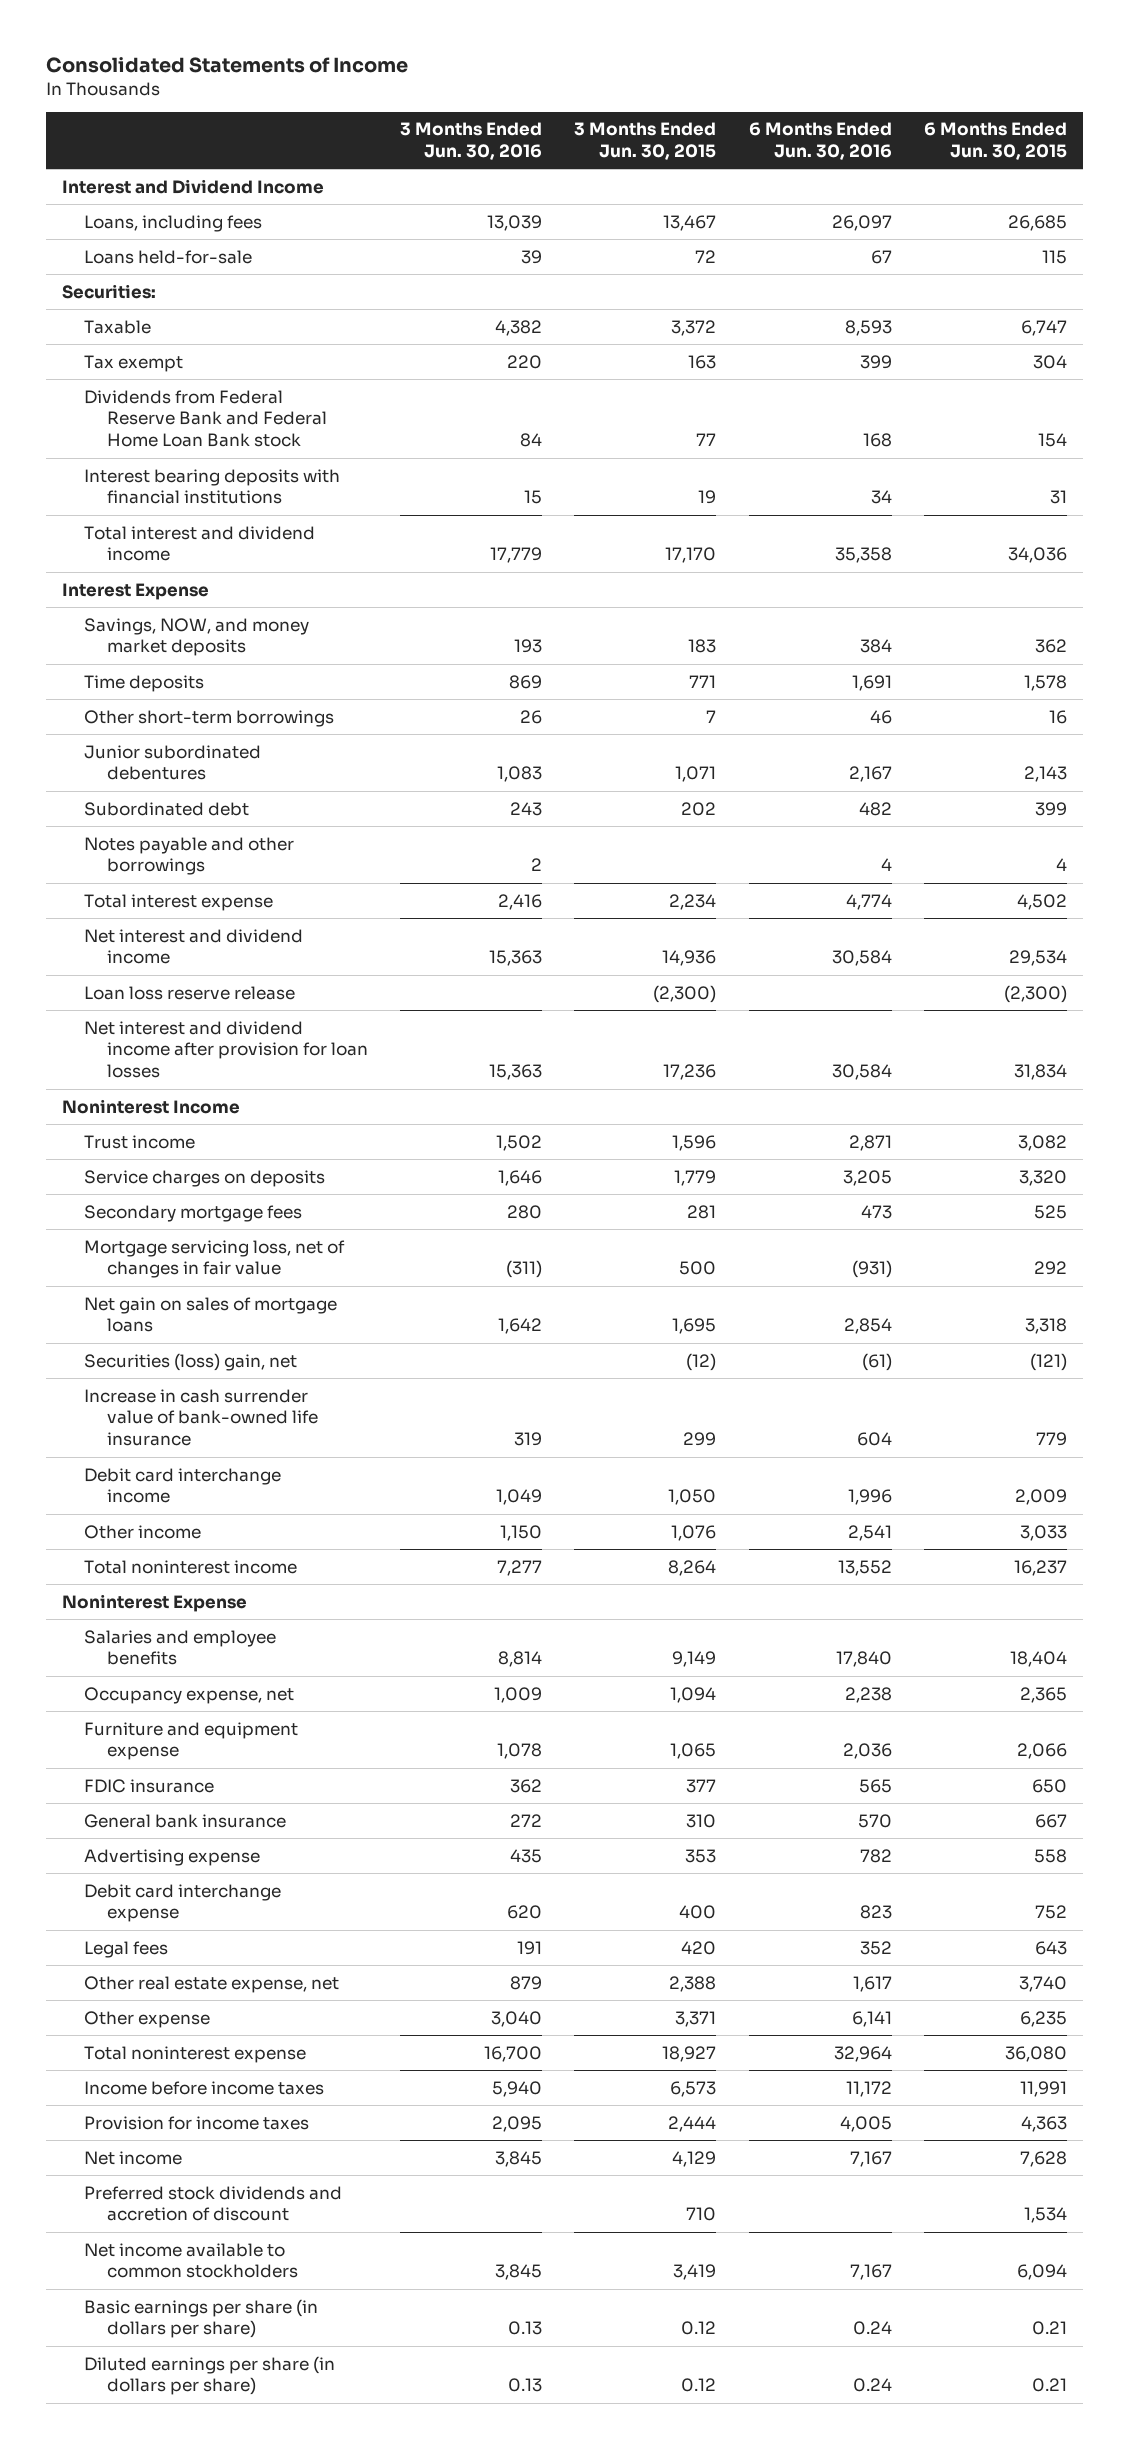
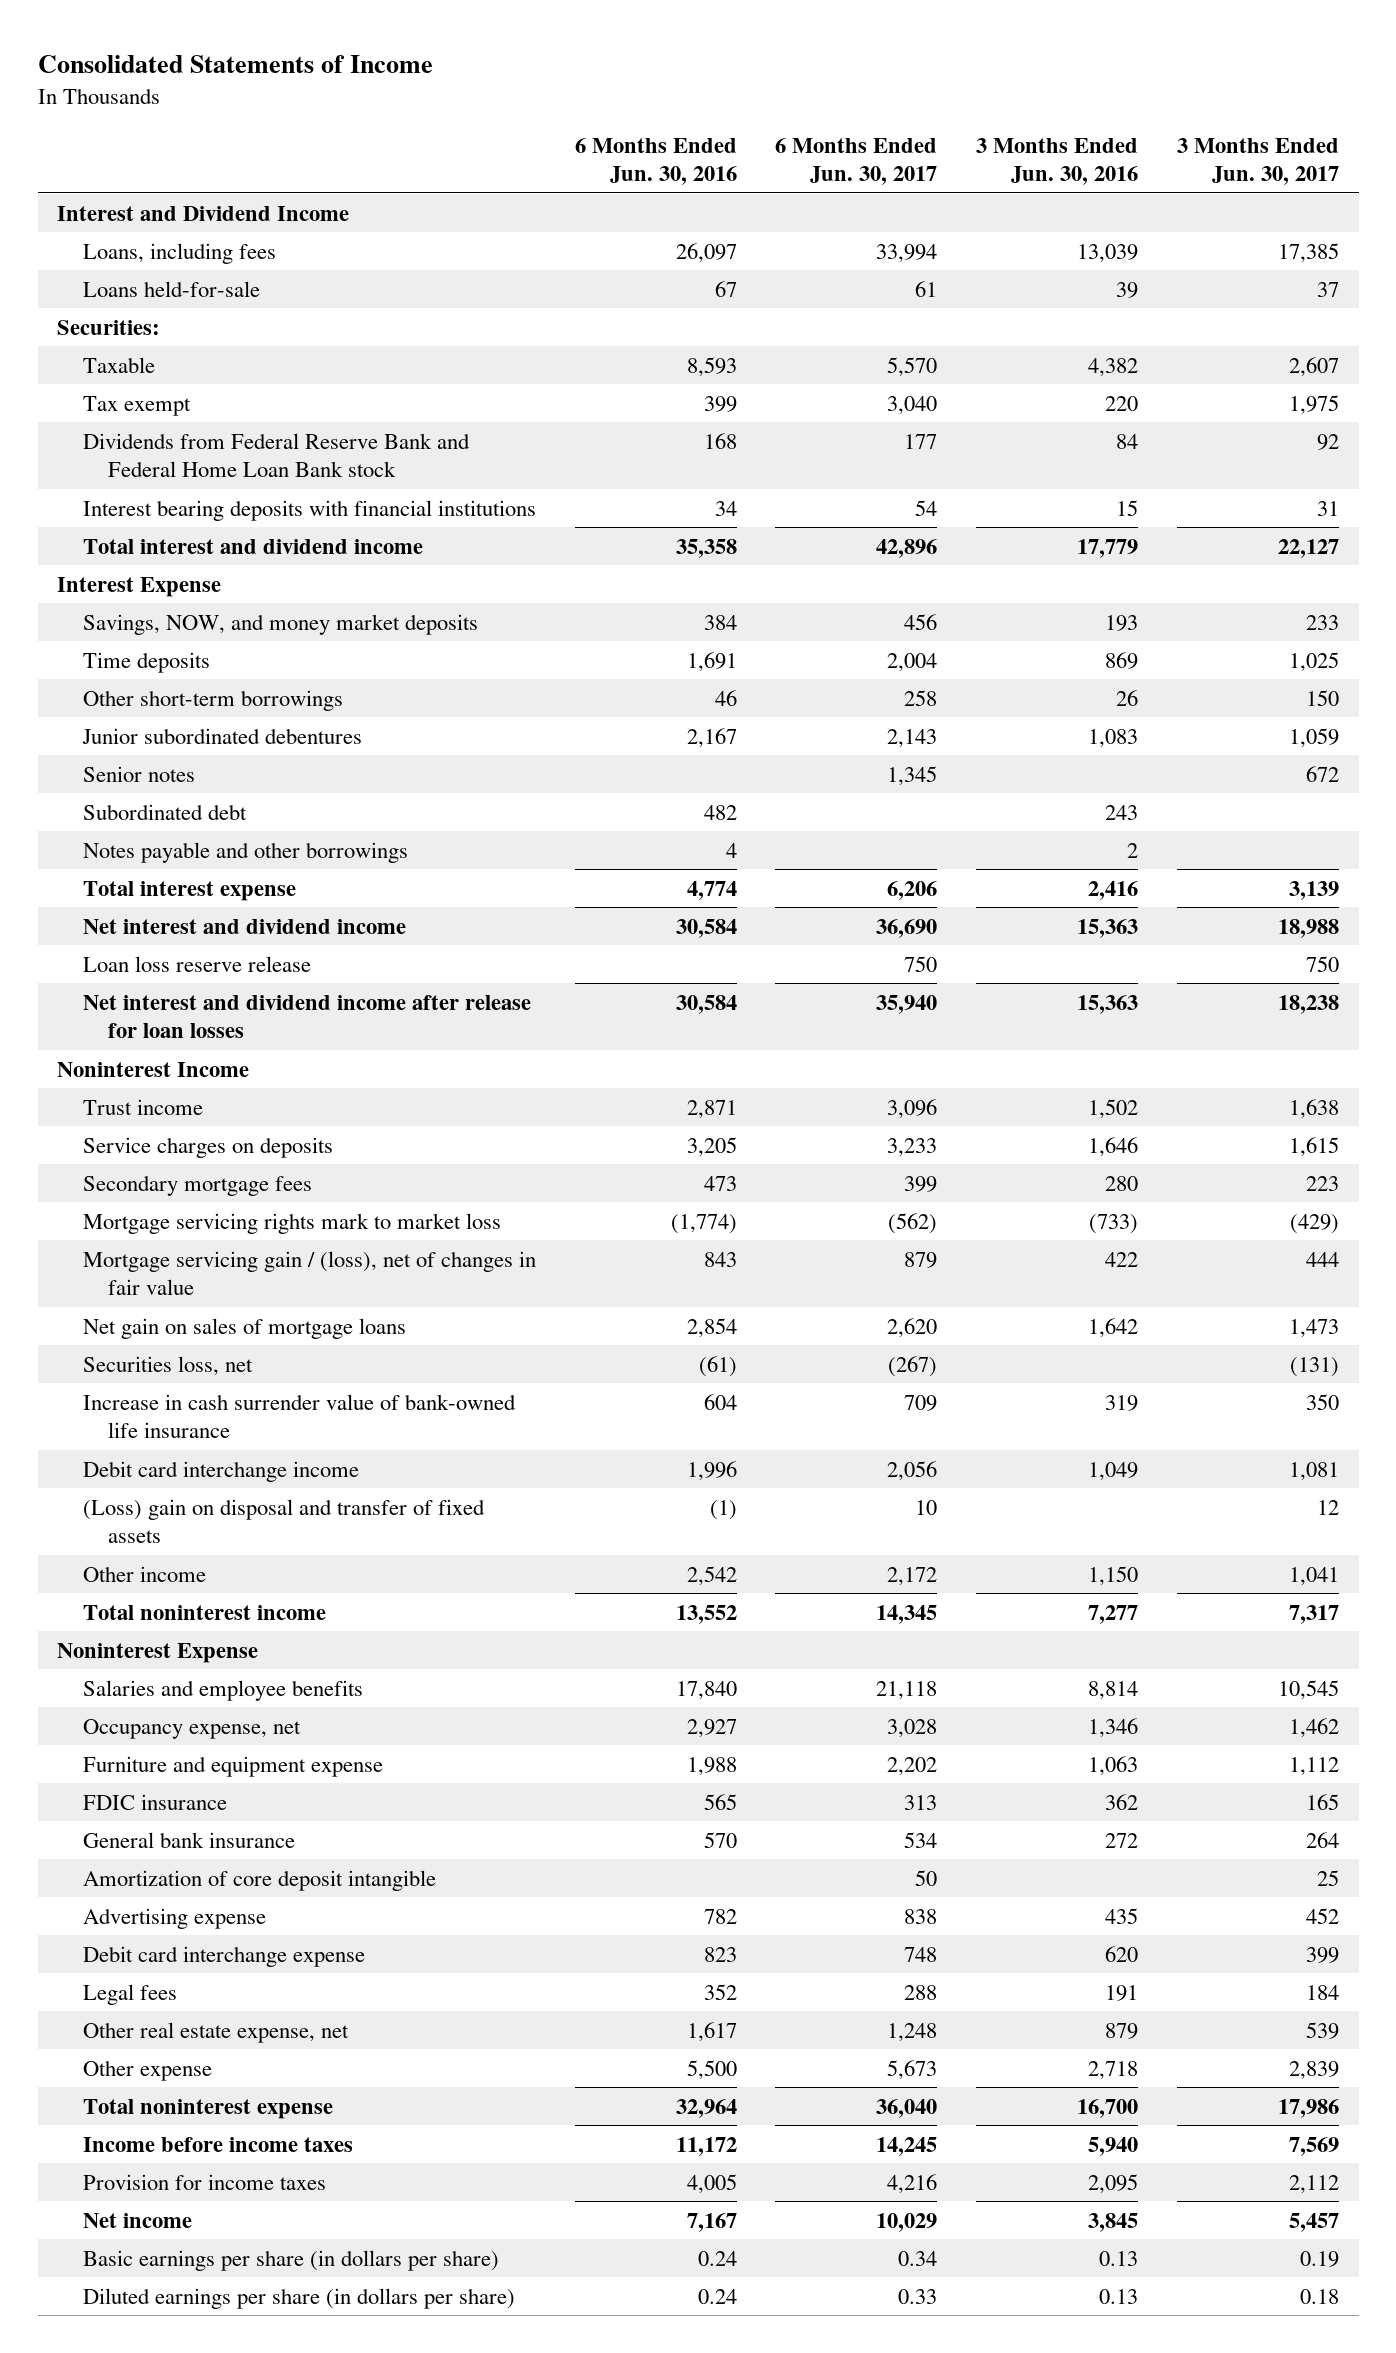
- | 3 Months Ended Jun. 30, 2016 | 3 Months Ended Jun. 30, 2015 | 6 Months Ended Jun. 30, 2016 | 6 Months Ended Jun. 30, 2015
+ | 6 Months Ended Jun. 30, 2016 | 6 Months Ended Jun. 30, 2017 | 3 Months Ended Jun. 30, 2016 | 3 Months Ended Jun. 30, 2017
+ Senior notes | | 1,345 | | 672
- Net interest and dividend income after provision for loan losses | 15,363 | 17,236 | 30,584 | 31,834
+ Net interest and dividend income after release for loan losses | 30,584 | 35,940 | 15,363 | 18,238
- Mortgage servicing loss, net of changes in fair value | (311) | 500 | (931) | 292
+ Mortgage servicing rights mark to market loss | (1,774) | (562) | (733) | (429)
+ Mortgage servicing gain / (loss), net of changes in fair value | 843 | 879 | 422 | 444
- Securities (loss) gain, net | | (12) | (61) | (121)
+ Securities loss, net | (61) | (267) | | (131)
- Other income | 1,150 | 1,076 | 2,541 | 3,033
+ (Loss) gain on disposal and transfer of fixed assets | (1) | 10 | | 12
+ Other income | 2,542 | 2,172 | 1,150 | 1,041
- Occupancy expense, net | 1,009 | 1,094 | 2,238 | 2,365
- Furniture and equipment expense | 1,078 | 1,065 | 2,036 | 2,066
+ Occupancy expense, net | 2,927 | 3,028 | 1,346 | 1,462
+ Furniture and equipment expense | 1,988 | 2,202 | 1,063 | 1,112
+ Amortization of core deposit intangible | | 50 | | 25
- Other expense | 3,040 | 3,371 | 6,141 | 6,235
+ Other expense | 5,500 | 5,673 | 2,718 | 2,839
- Preferred stock dividends and accretion of discount | | 710 | | 1,534
- Net income available to common stockholders | 3,845 | 3,419 | 7,167 | 6,094

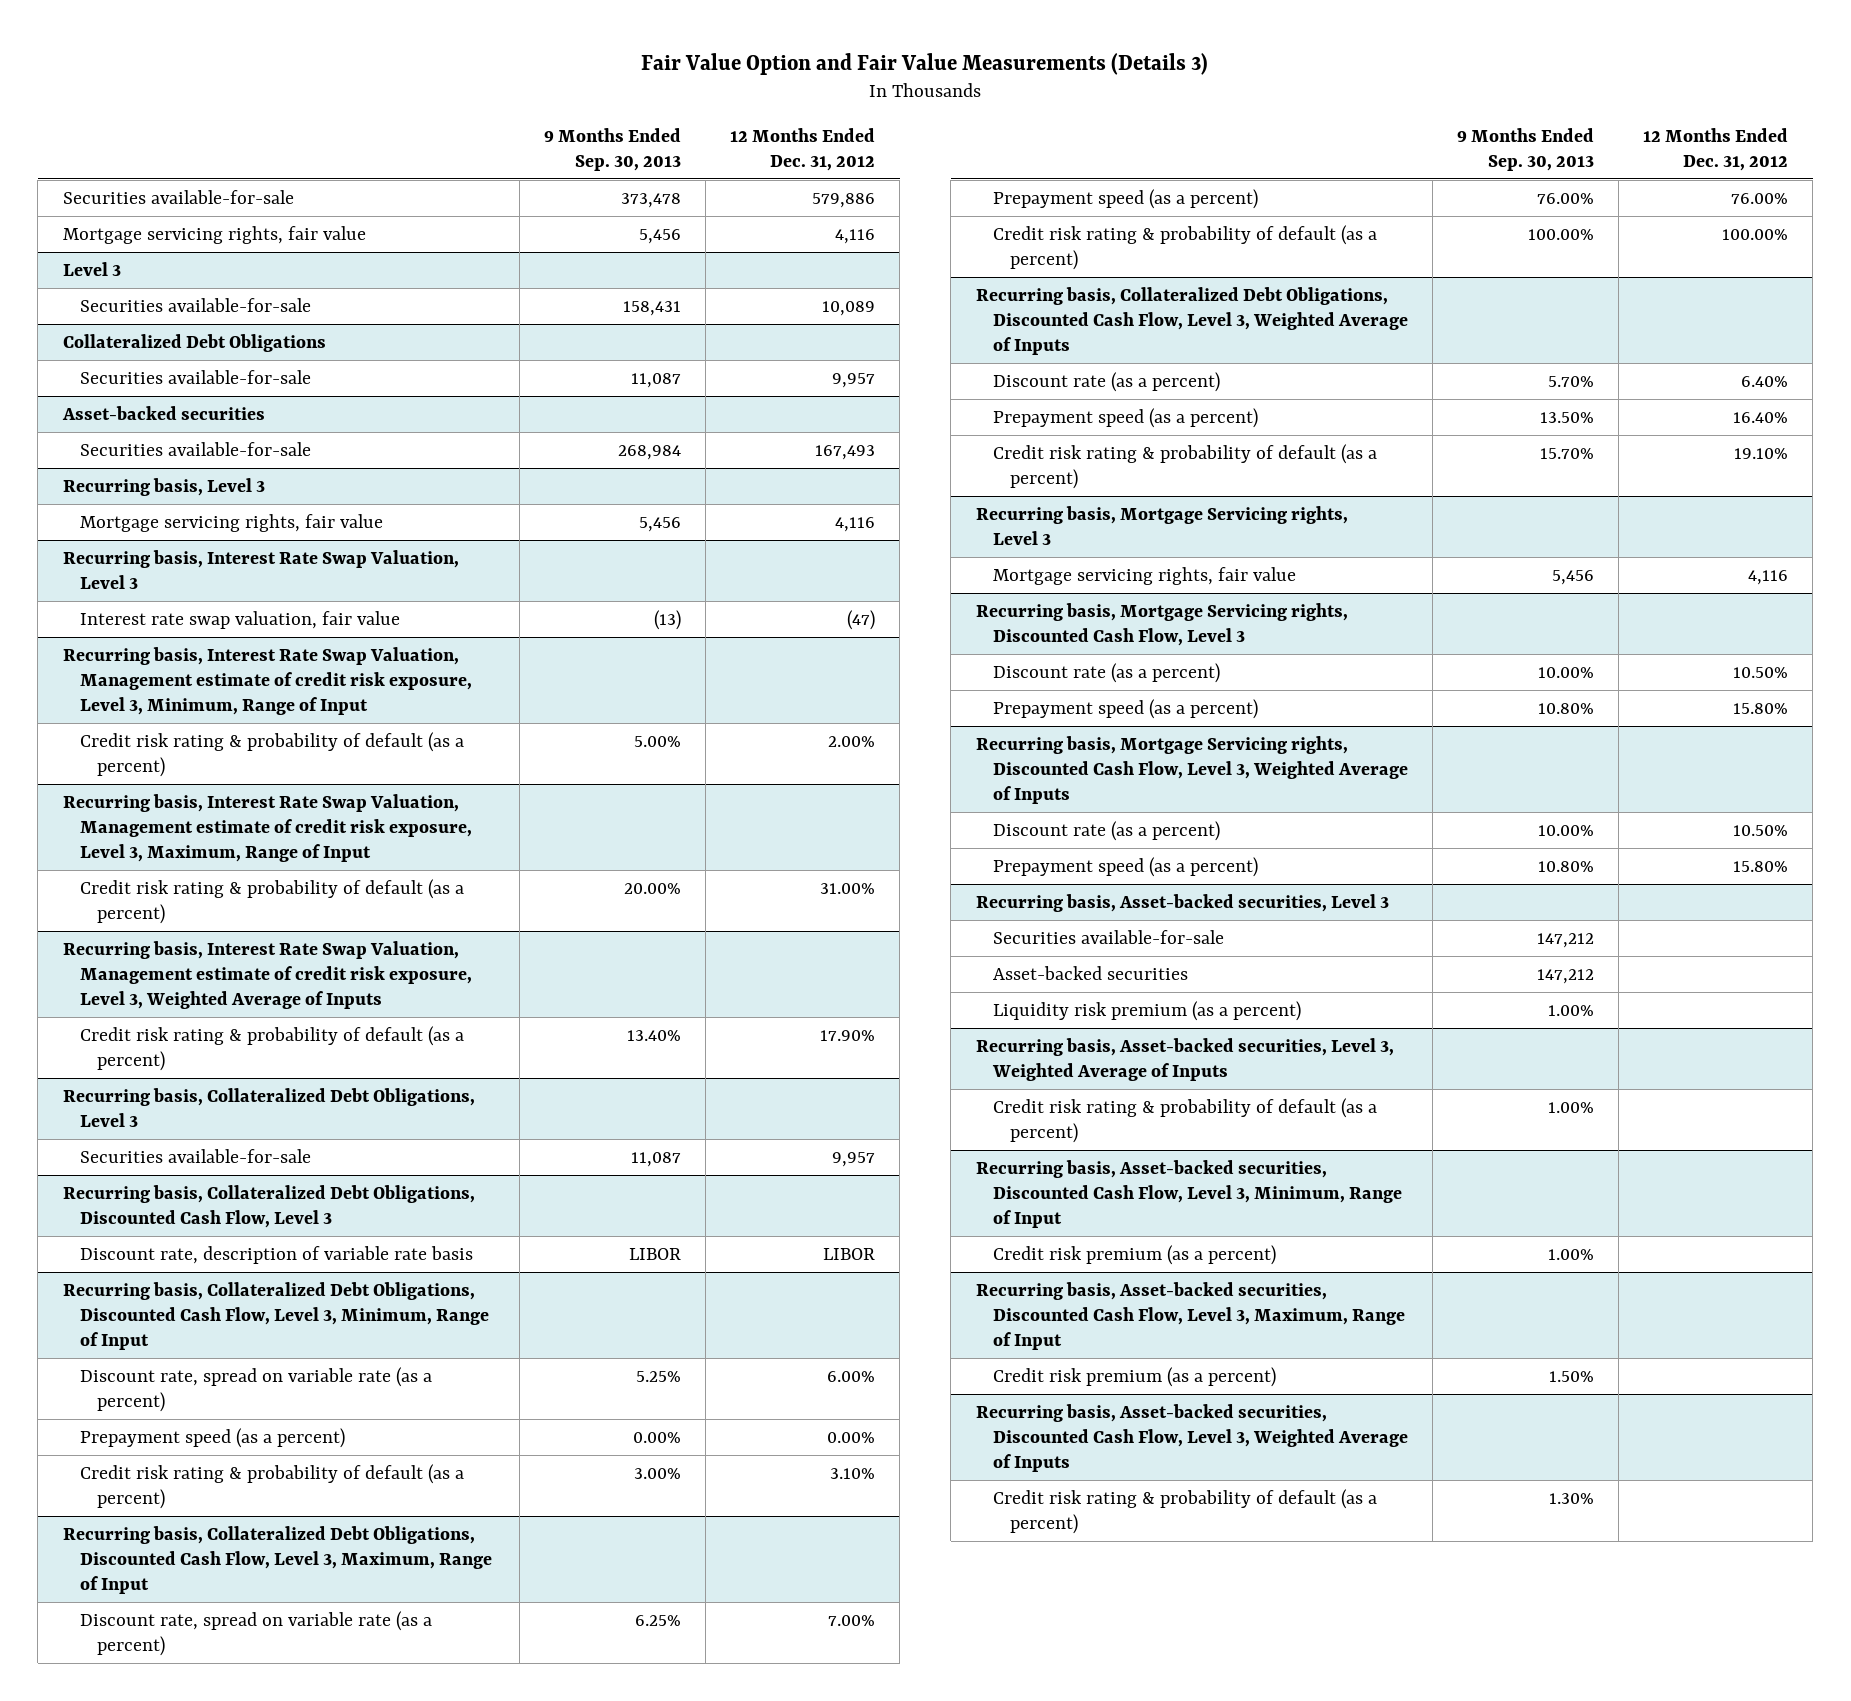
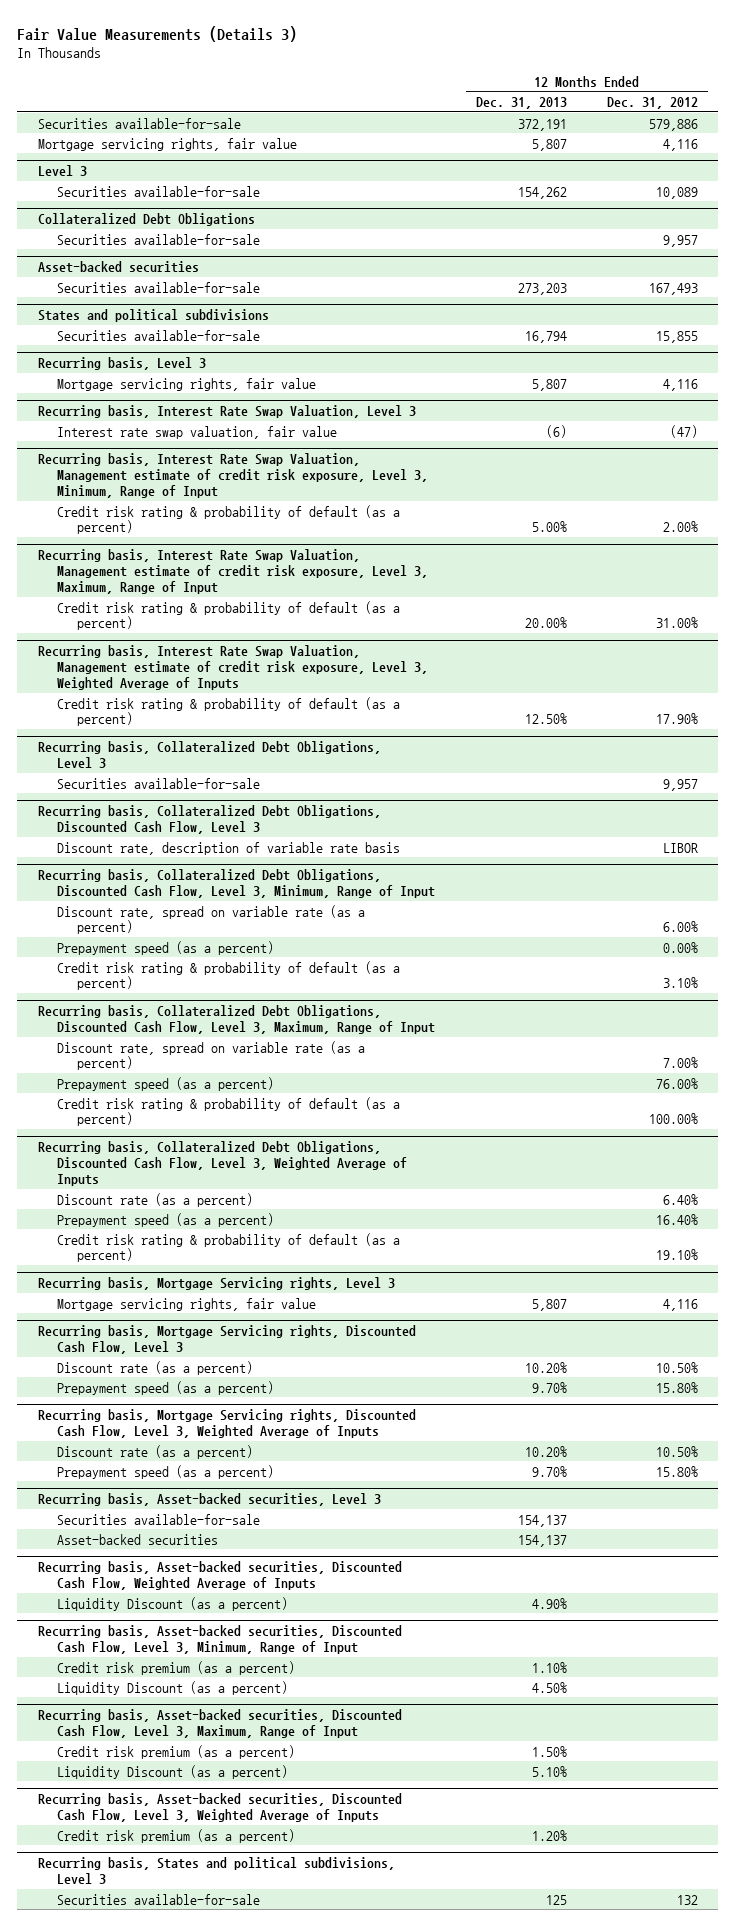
- Fair Value Option and Fair Value Measurements (Details 3)
+ Fair Value Measurements (Details 3)
- | 9 Months Ended Sep. 30, 2013 | 12 Months Ended Dec. 31, 2012
+ | 12 Months Ended Dec. 31, 2013 | 12 Months Ended Dec. 31, 2012
+ States and political subdivisions
+ Securities available-for-sale | 16,794 | 15,855
@ Recurring basis, Asset-backed securities, Level 3
- Liquidity risk premium (as a percent) | 1.00% |
- Recurring basis, Asset-backed securities, Level 3, Weighted Average of Inputs
- Credit risk rating & probability of default (as a percent) | 1.00% |
+ Recurring basis, Asset-backed securities, Discounted Cash Flow, Weighted Average of Inputs
+ Liquidity Discount (as a percent) | 4.90% |
@ Recurring basis, Asset-backed securities, Discounted Cash Flow, Level 3, Minimum, Range of Input
+ Liquidity Discount (as a percent) | 4.50% |
@ Recurring basis, Asset-backed securities, Discounted Cash Flow, Level 3, Maximum, Range of Input
+ Liquidity Discount (as a percent) | 5.10% |
@ Recurring basis, Asset-backed securities, Discounted Cash Flow, Level 3, Weighted Average of Inputs
- Credit risk rating & probability of default (as a percent) | 1.30% |
+ Credit risk premium (as a percent) | 1.20% |
+ Recurring basis, States and political subdivisions, Level 3
+ Securities available-for-sale | 125 | 132

